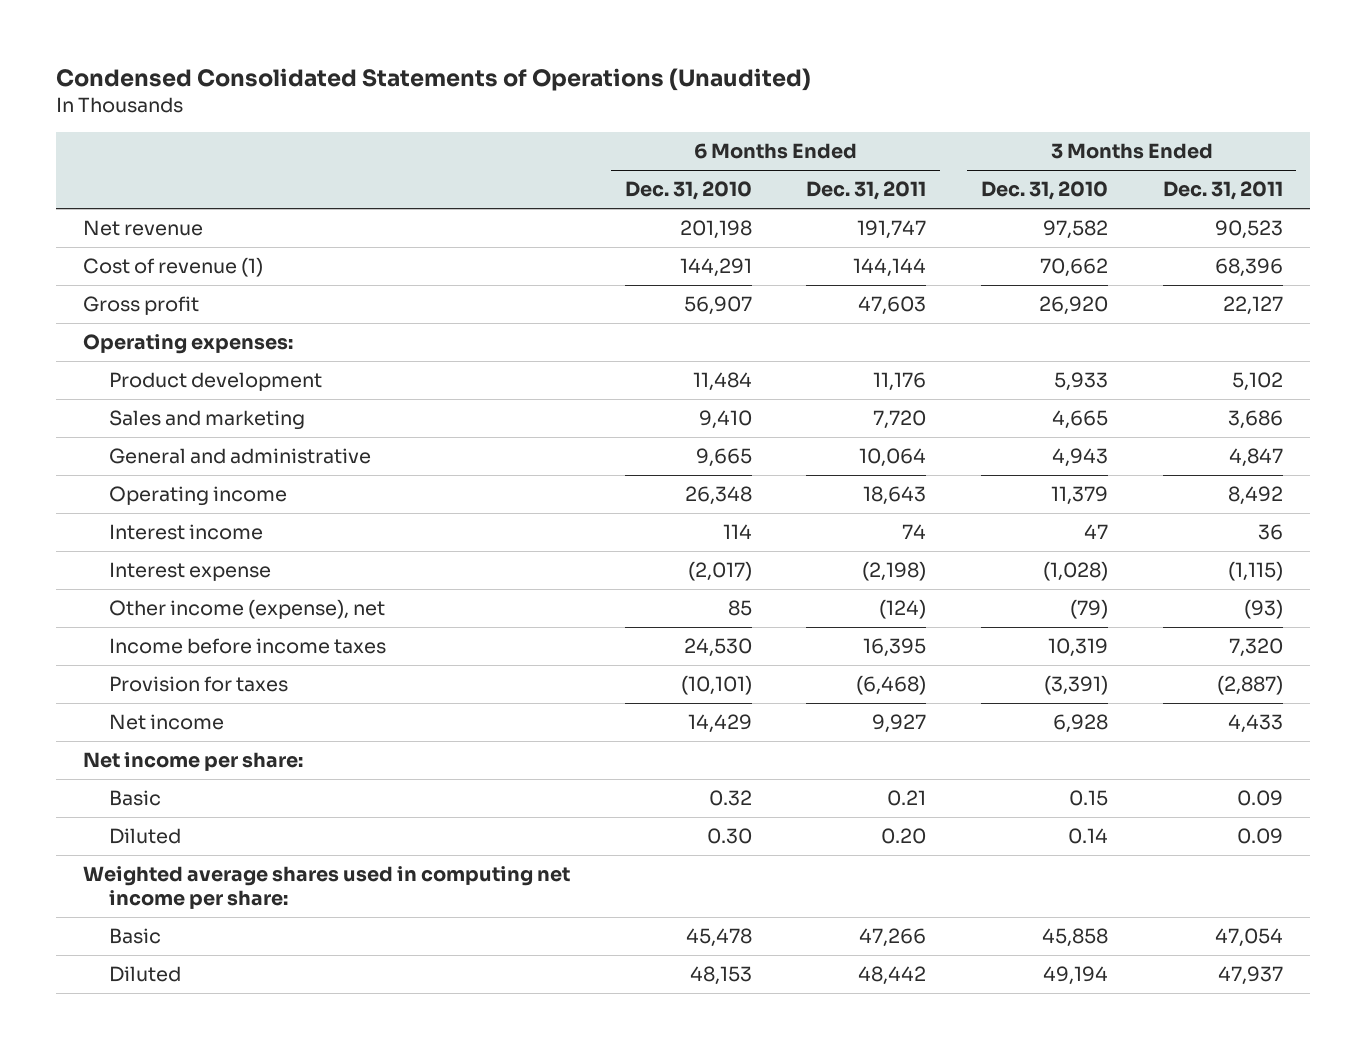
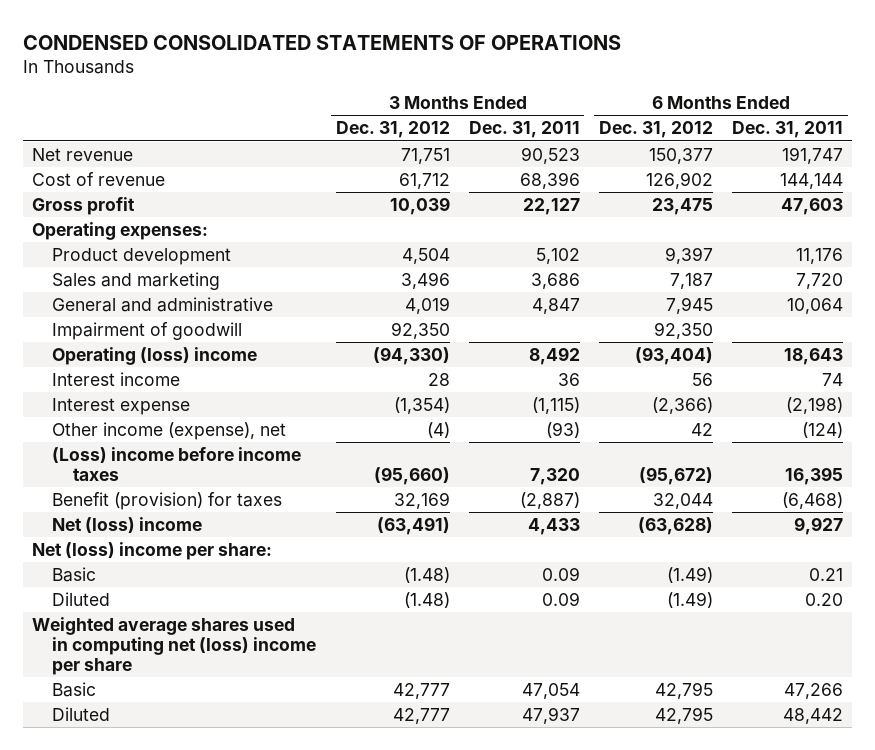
- Condensed Consolidated Statements of Operations (Unaudited)
+ CONDENSED CONSOLIDATED STATEMENTS OF OPERATIONS
- | 6 Months Ended Dec. 31, 2010 | 6 Months Ended Dec. 31, 2011 | 3 Months Ended Dec. 31, 2010 | 3 Months Ended Dec. 31, 2011
+ | 3 Months Ended Dec. 31, 2012 | 3 Months Ended Dec. 31, 2011 | 6 Months Ended Dec. 31, 2012 | 6 Months Ended Dec. 31, 2011
- Cost of revenue (1) | 144,291 | 144,144 | 70,662 | 68,396
+ Cost of revenue | 61,712 | 68,396 | 126,902 | 144,144
- Operating income | 26,348 | 18,643 | 11,379 | 8,492
+ Impairment of goodwill | 92,350 | | 92,350 |
+ Operating (loss) income | (94,330) | 8,492 | (93,404) | 18,643
- Income before income taxes | 24,530 | 16,395 | 10,319 | 7,320
- Provision for taxes | (10,101) | (6,468) | (3,391) | (2,887)
- Net income | 14,429 | 9,927 | 6,928 | 4,433
- Net income per share:
+ (Loss) income before income taxes | (95,660) | 7,320 | (95,672) | 16,395
+ Benefit (provision) for taxes | 32,169 | (2,887) | 32,044 | (6,468)
+ Net (loss) income | (63,491) | 4,433 | (63,628) | 9,927
+ Net (loss) income per share:
- Weighted average shares used in computing net income per share:
+ Weighted average shares used in computing net (loss) income per share

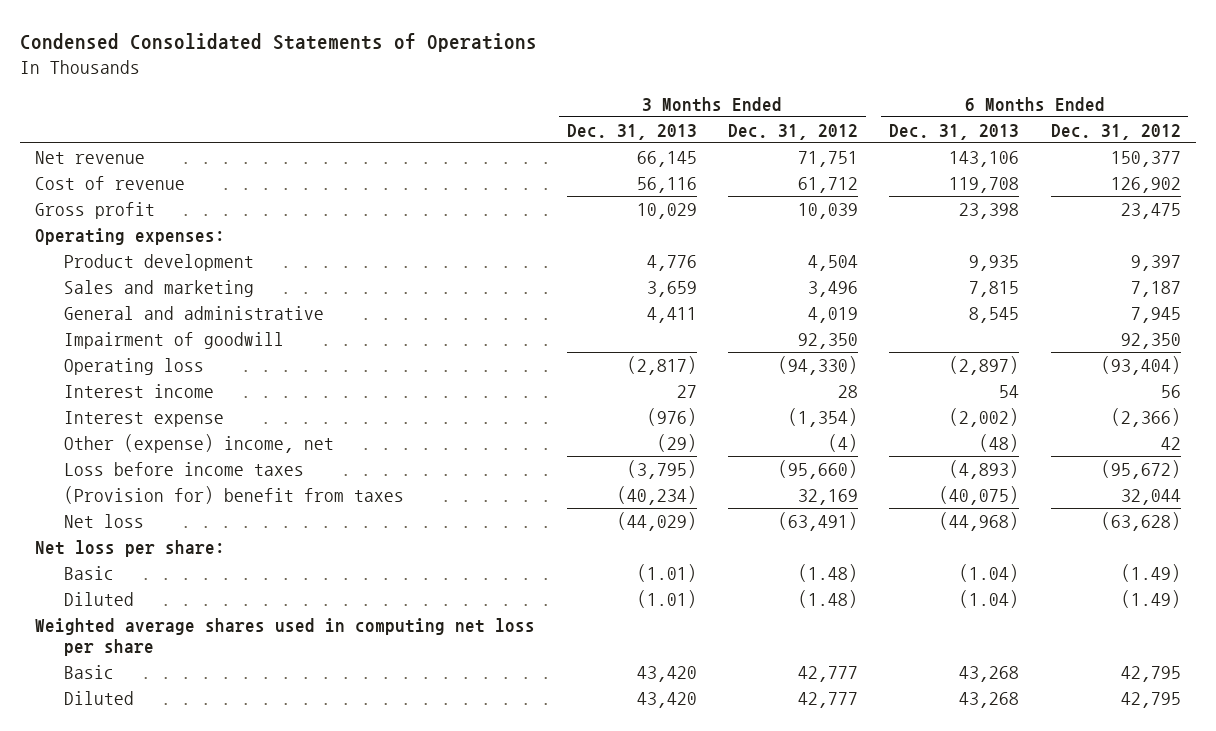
- CONDENSED CONSOLIDATED STATEMENTS OF OPERATIONS
+ Condensed Consolidated Statements of Operations
- | 3 Months Ended Dec. 31, 2012 | 3 Months Ended Dec. 31, 2011 | 6 Months Ended Dec. 31, 2012 | 6 Months Ended Dec. 31, 2011
+ | 3 Months Ended Dec. 31, 2013 | 3 Months Ended Dec. 31, 2012 | 6 Months Ended Dec. 31, 2013 | 6 Months Ended Dec. 31, 2012
- Operating (loss) income | (94,330) | 8,492 | (93,404) | 18,643
+ Operating loss | (2,817) | (94,330) | (2,897) | (93,404)
- Other income (expense), net | (4) | (93) | 42 | (124)
- (Loss) income before income taxes | (95,660) | 7,320 | (95,672) | 16,395
- Benefit (provision) for taxes | 32,169 | (2,887) | 32,044 | (6,468)
- Net (loss) income | (63,491) | 4,433 | (63,628) | 9,927
- Net (loss) income per share:
+ Other (expense) income, net | (29) | (4) | (48) | 42
+ Loss before income taxes | (3,795) | (95,660) | (4,893) | (95,672)
+ (Provision for) benefit from taxes | (40,234) | 32,169 | (40,075) | 32,044
+ Net loss | (44,029) | (63,491) | (44,968) | (63,628)
+ Net loss per share:
- Weighted average shares used in computing net (loss) income per share
+ Weighted average shares used in computing net loss per share

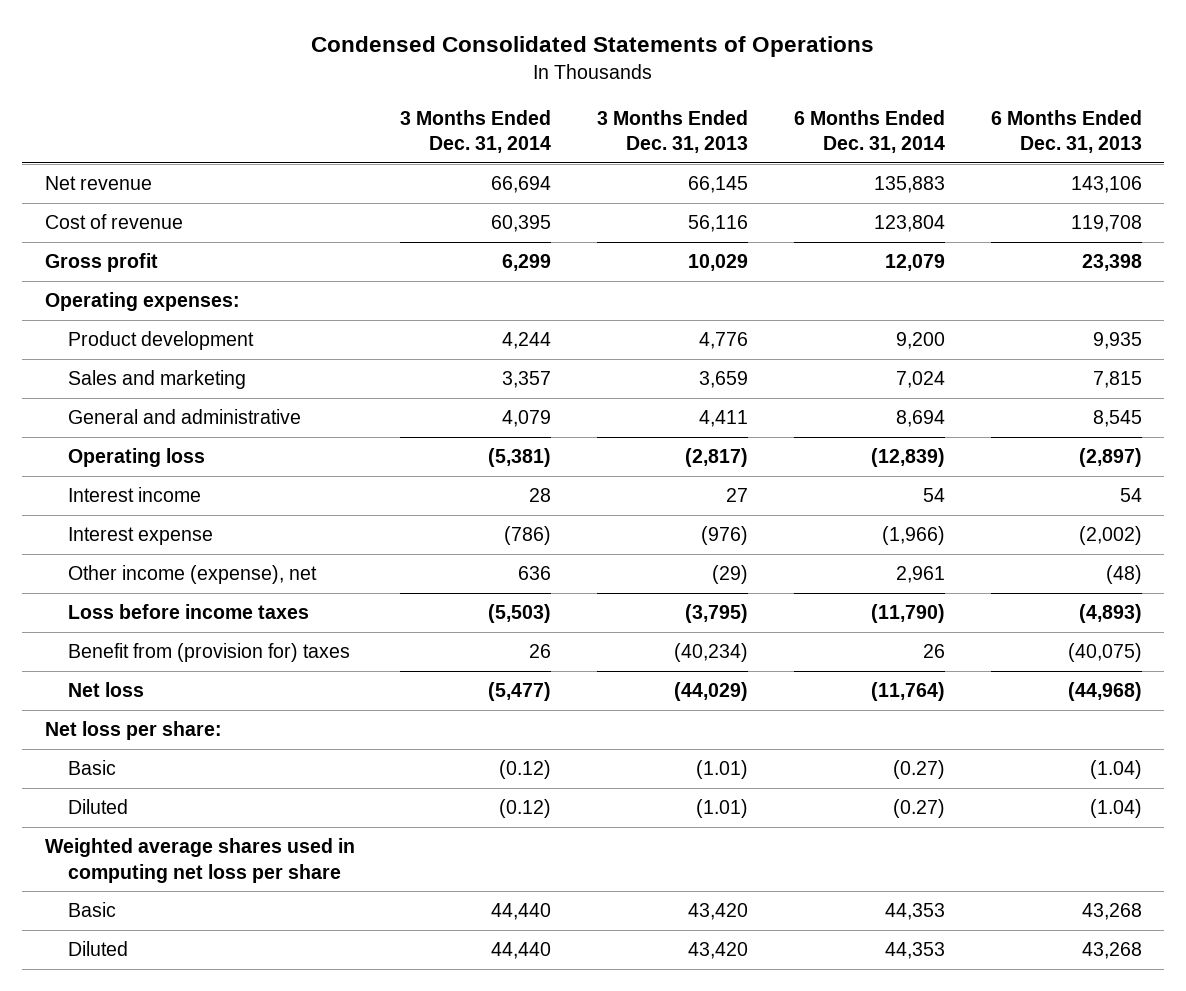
- | 3 Months Ended Dec. 31, 2013 | 3 Months Ended Dec. 31, 2012 | 6 Months Ended Dec. 31, 2013 | 6 Months Ended Dec. 31, 2012
+ | 3 Months Ended Dec. 31, 2014 | 3 Months Ended Dec. 31, 2013 | 6 Months Ended Dec. 31, 2014 | 6 Months Ended Dec. 31, 2013
- Impairment of goodwill | | 92,350 | | 92,350
- Other (expense) income, net | (29) | (4) | (48) | 42
+ Other income (expense), net | 636 | (29) | 2,961 | (48)
- (Provision for) benefit from taxes | (40,234) | 32,169 | (40,075) | 32,044
+ Benefit from (provision for) taxes | 26 | (40,234) | 26 | (40,075)

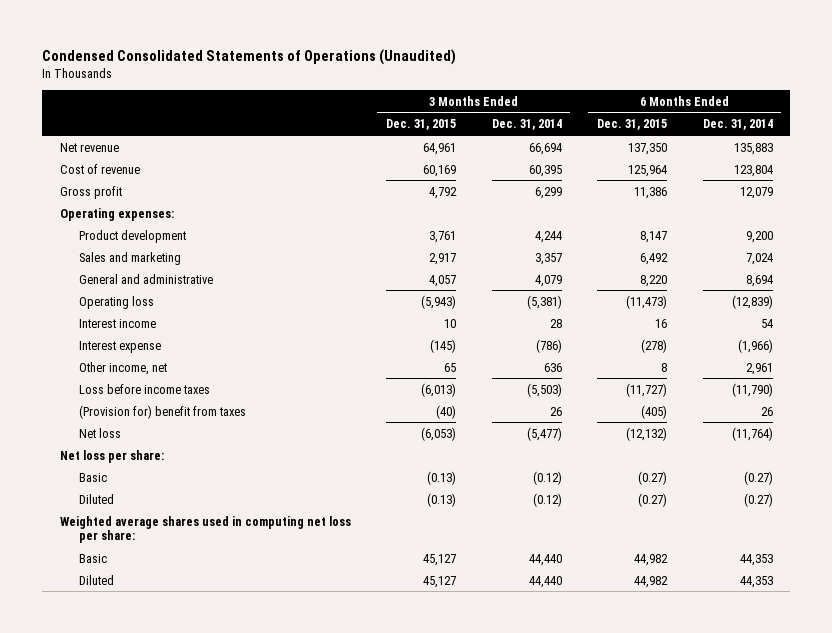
- Condensed Consolidated Statements of Operations
+ Condensed Consolidated Statements of Operations (Unaudited)
- | 3 Months Ended Dec. 31, 2014 | 3 Months Ended Dec. 31, 2013 | 6 Months Ended Dec. 31, 2014 | 6 Months Ended Dec. 31, 2013
+ | 3 Months Ended Dec. 31, 2015 | 3 Months Ended Dec. 31, 2014 | 6 Months Ended Dec. 31, 2015 | 6 Months Ended Dec. 31, 2014
- Other income (expense), net | 636 | (29) | 2,961 | (48)
+ Other income, net | 65 | 636 | 8 | 2,961
- Benefit from (provision for) taxes | 26 | (40,234) | 26 | (40,075)
+ (Provision for) benefit from taxes | (40) | 26 | (405) | 26
- Weighted average shares used in computing net loss per share
+ Weighted average shares used in computing net loss per share:

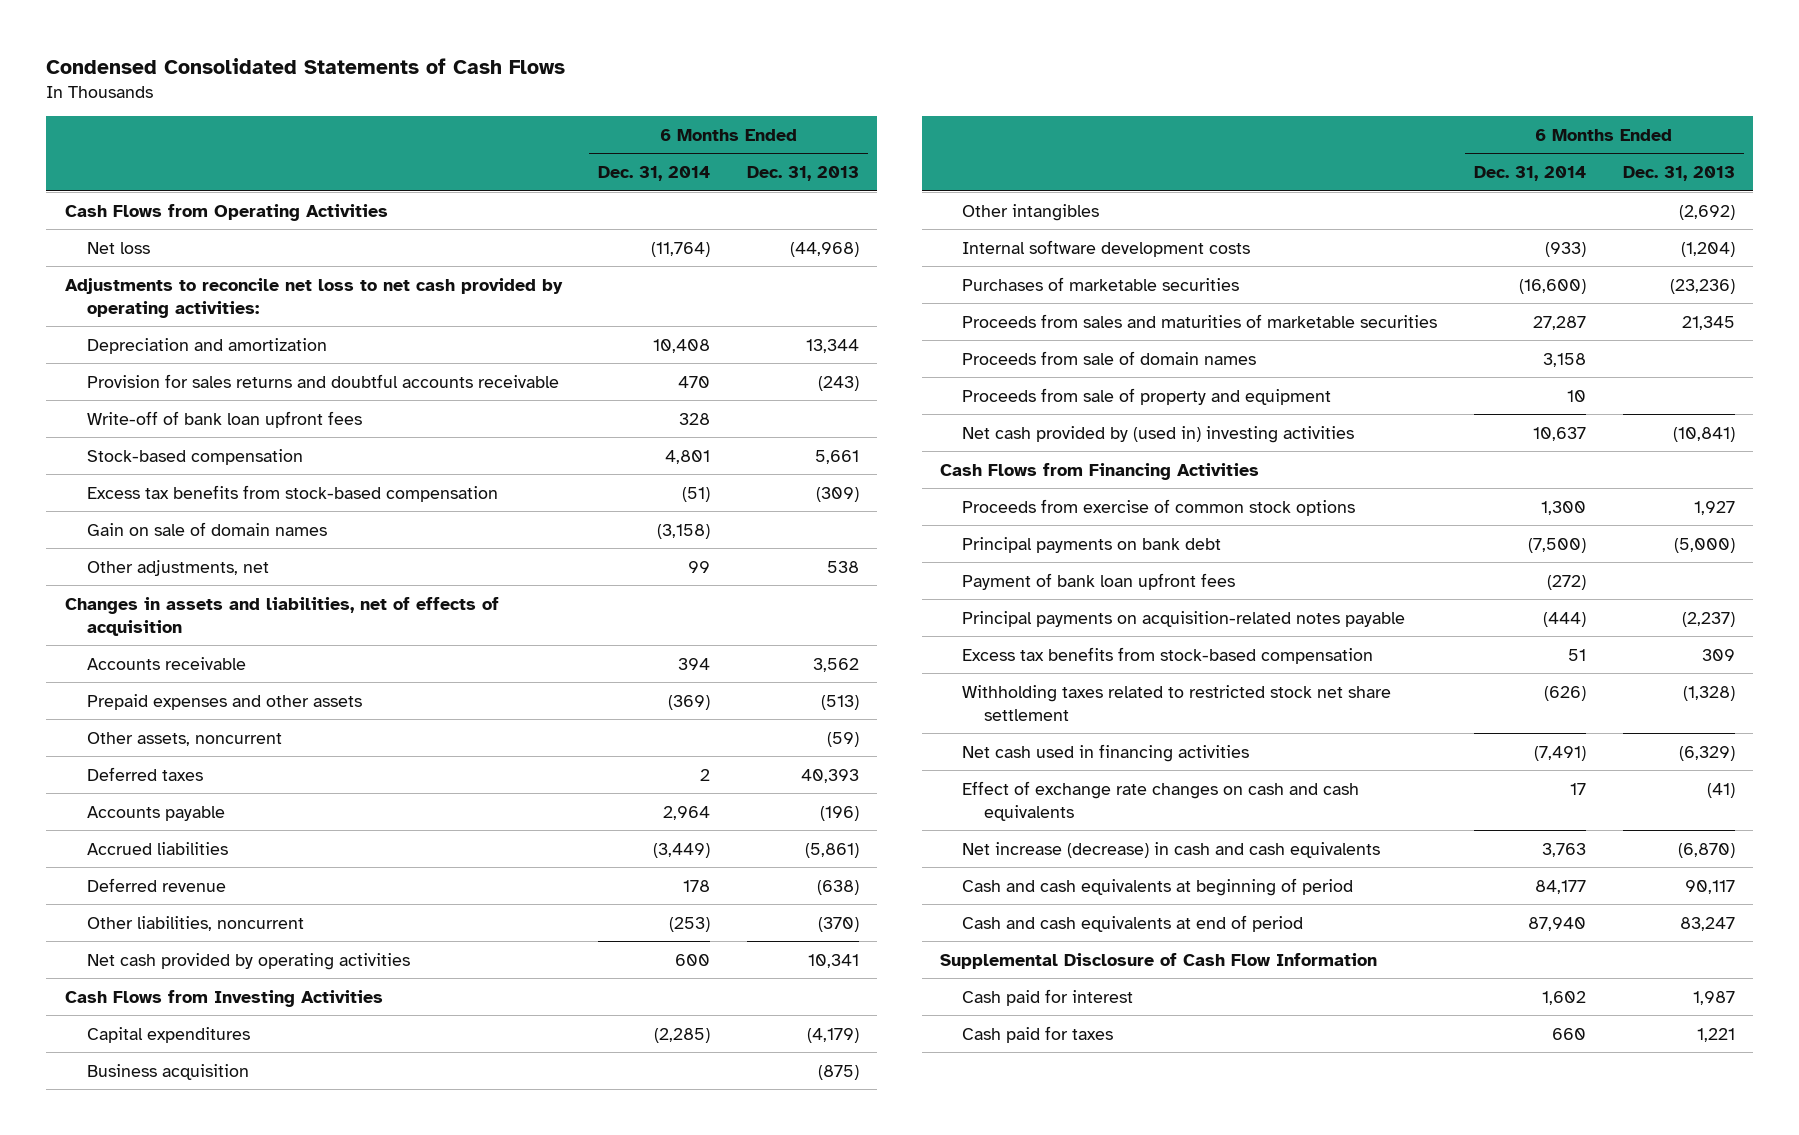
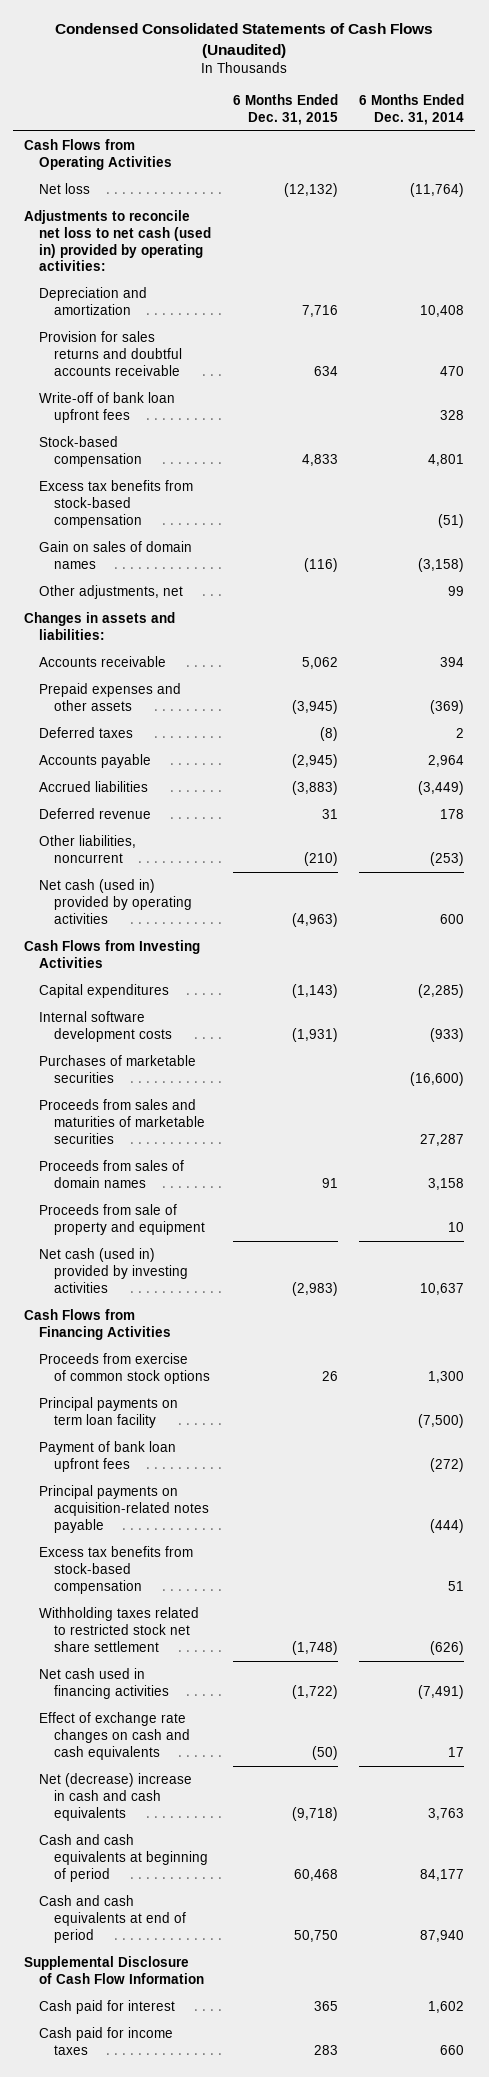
- Condensed Consolidated Statements of Cash Flows
+ Condensed Consolidated Statements of Cash Flows (Unaudited)
- | 6 Months Ended Dec. 31, 2014 | 6 Months Ended Dec. 31, 2013
+ | 6 Months Ended Dec. 31, 2015 | 6 Months Ended Dec. 31, 2014
- Adjustments to reconcile net loss to net cash provided by operating activities:
+ Adjustments to reconcile net loss to net cash (used in) provided by operating activities:
- Gain on sale of domain names | (3,158) |
+ Gain on sales of domain names | (116) | (3,158)
- Changes in assets and liabilities, net of effects of acquisition
+ Changes in assets and liabilities:
- Other assets, noncurrent | | (59)
- Net cash provided by operating activities | 600 | 10,341
+ Net cash (used in) provided by operating activities | (4,963) | 600
- Business acquisition | | (875)
- Other intangibles | | (2,692)
- Proceeds from sale of domain names | 3,158 |
+ Proceeds from sales of domain names | 91 | 3,158
- Net cash provided by (used in) investing activities | 10,637 | (10,841)
+ Net cash (used in) provided by investing activities | (2,983) | 10,637
- Principal payments on bank debt | (7,500) | (5,000)
+ Principal payments on term loan facility | | (7,500)
- Net increase (decrease) in cash and cash equivalents | 3,763 | (6,870)
+ Net (decrease) increase in cash and cash equivalents | (9,718) | 3,763
- Cash paid for taxes | 660 | 1,221
+ Cash paid for income taxes | 283 | 660

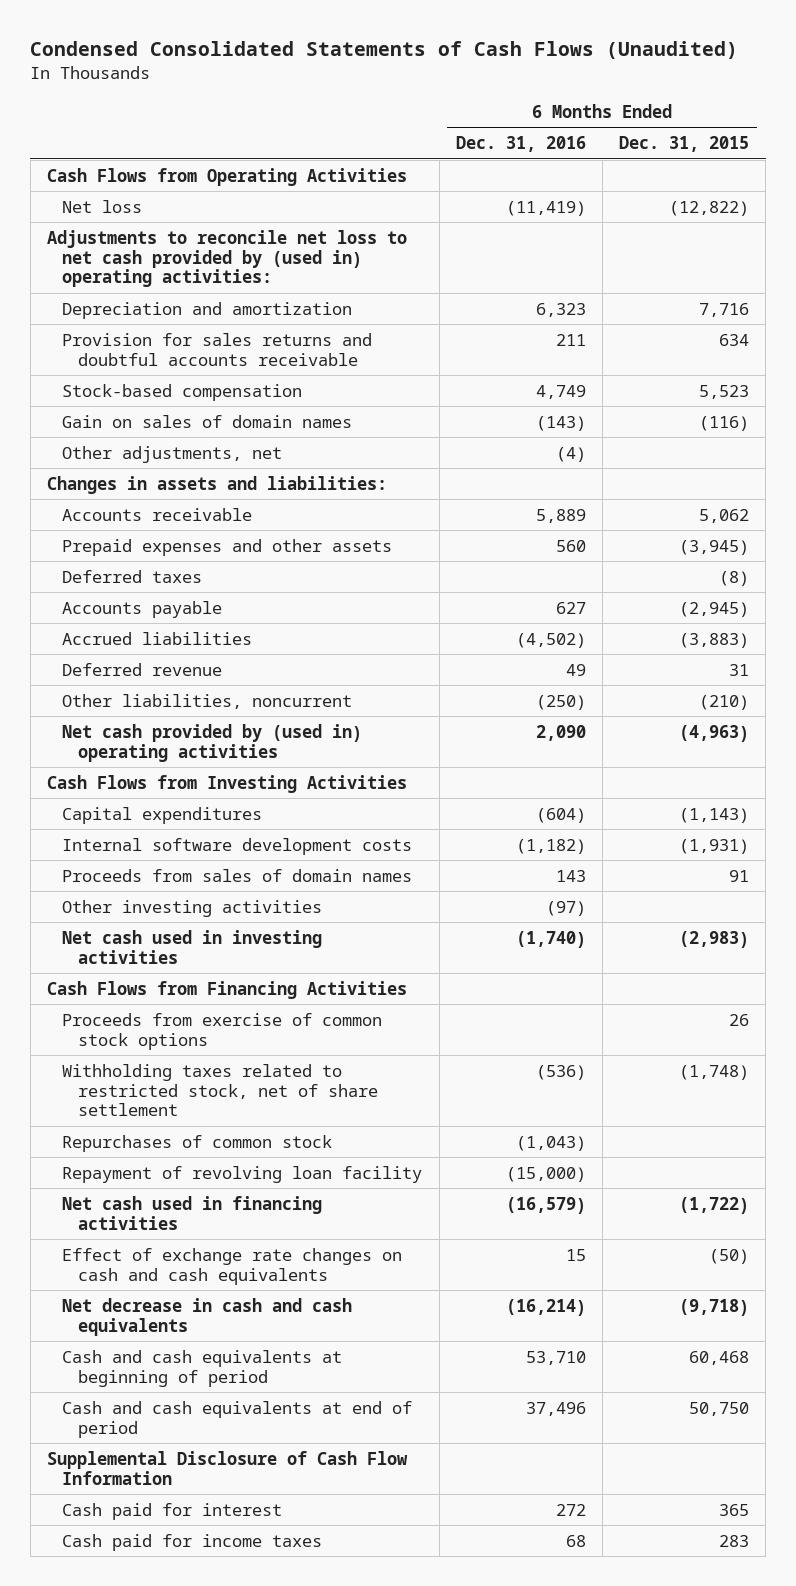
- | 6 Months Ended Dec. 31, 2015 | 6 Months Ended Dec. 31, 2014
+ | 6 Months Ended Dec. 31, 2016 | 6 Months Ended Dec. 31, 2015
- Net loss | (12,132) | (11,764)
- Adjustments to reconcile net loss to net cash (used in) provided by operating activities:
+ Net loss | (11,419) | (12,822)
+ Adjustments to reconcile net loss to net cash provided by (used in) operating activities:
- Write-off of bank loan upfront fees | | 328
- Stock-based compensation | 4,833 | 4,801
- Excess tax benefits from stock-based compensation | | (51)
+ Stock-based compensation | 4,749 | 5,523
- Net cash (used in) provided by operating activities | (4,963) | 600
+ Net cash provided by (used in) operating activities | 2,090 | (4,963)
- Purchases of marketable securities | | (16,600)
- Proceeds from sales and maturities of marketable securities | | 27,287
- Proceeds from sale of property and equipment | | 10
- Net cash (used in) provided by investing activities | (2,983) | 10,637
+ Other investing activities | (97) |
+ Net cash used in investing activities | (1,740) | (2,983)
- Principal payments on term loan facility | | (7,500)
- Payment of bank loan upfront fees | | (272)
- Principal payments on acquisition-related notes payable | | (444)
- Excess tax benefits from stock-based compensation | | 51
- Withholding taxes related to restricted stock net share settlement | (1,748) | (626)
+ Withholding taxes related to restricted stock, net of share settlement | (536) | (1,748)
+ Repurchases of common stock | (1,043) |
+ Repayment of revolving loan facility | (15,000) |
- Net (decrease) increase in cash and cash equivalents | (9,718) | 3,763
+ Net decrease in cash and cash equivalents | (16,214) | (9,718)

